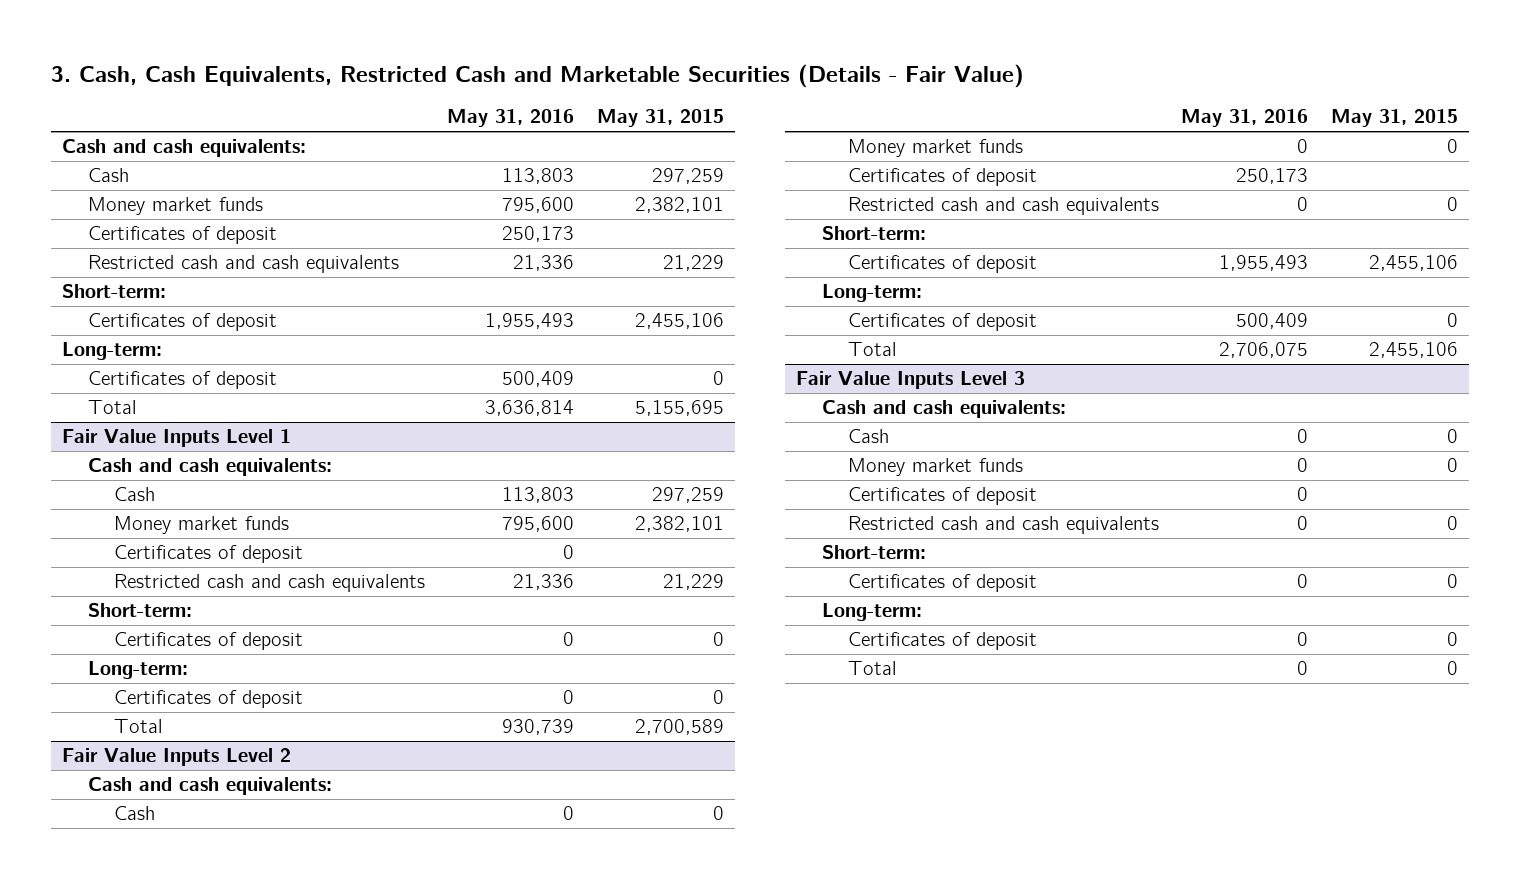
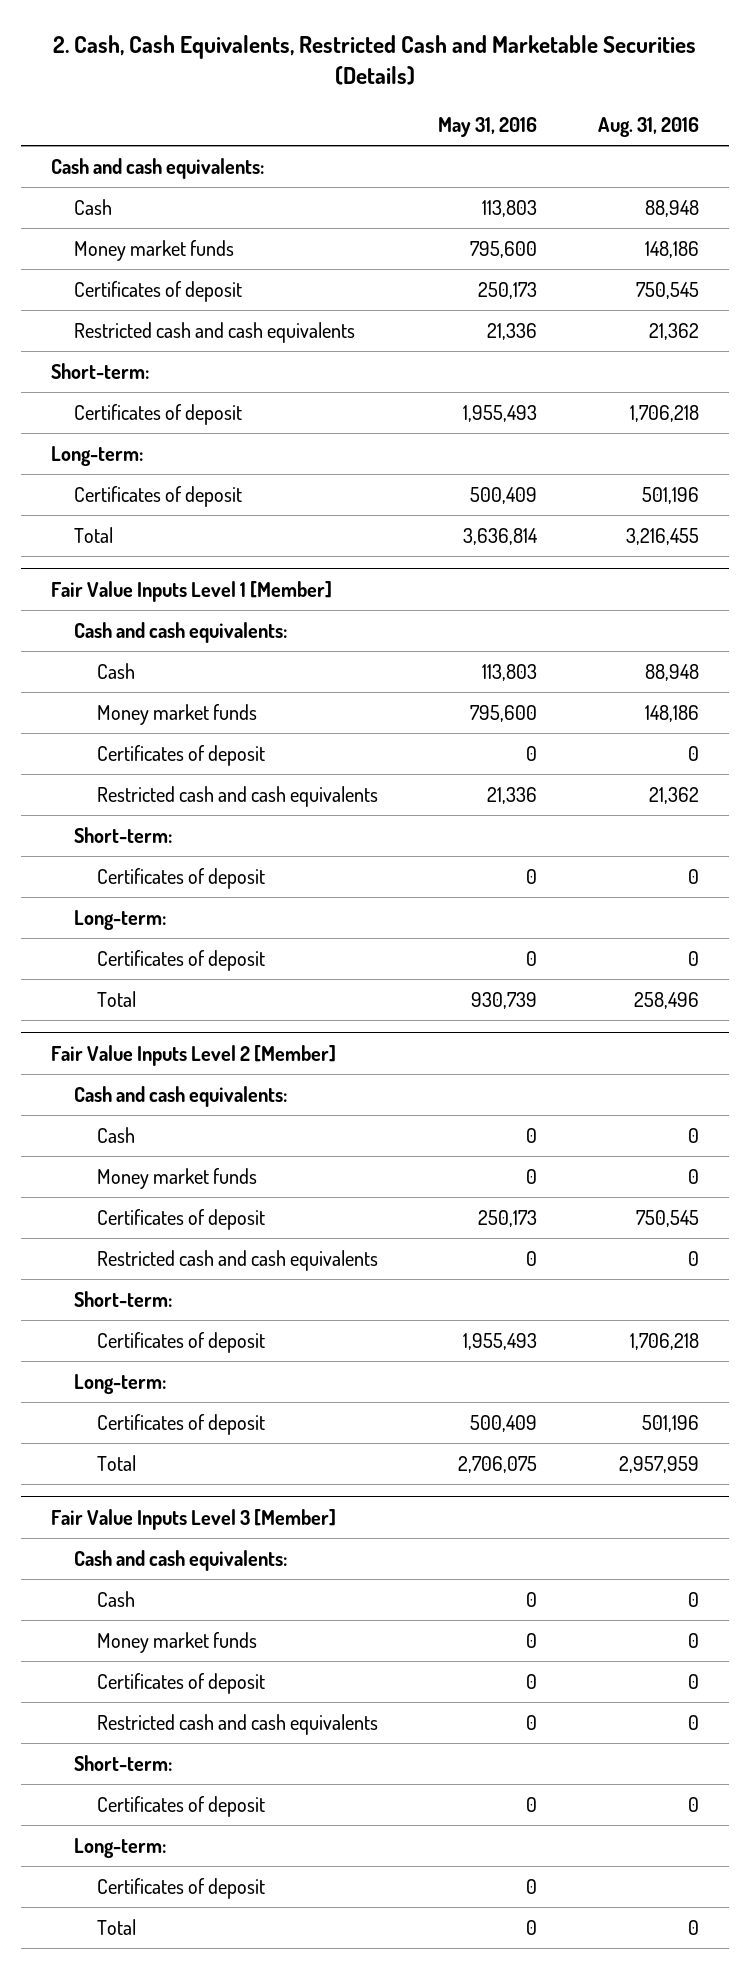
- 3. Cash, Cash Equivalents, Restricted Cash and Marketable Securities (Details - Fair Value)
+ 2. Cash, Cash Equivalents, Restricted Cash and Marketable Securities (Details)
- | May 31, 2016 | May 31, 2015
+ | May 31, 2016 | Aug. 31, 2016
- Fair Value Inputs Level 1
+ Fair Value Inputs Level 1 [Member]
- Fair Value Inputs Level 2
+ Fair Value Inputs Level 2 [Member]
- Fair Value Inputs Level 3
+ Fair Value Inputs Level 3 [Member]

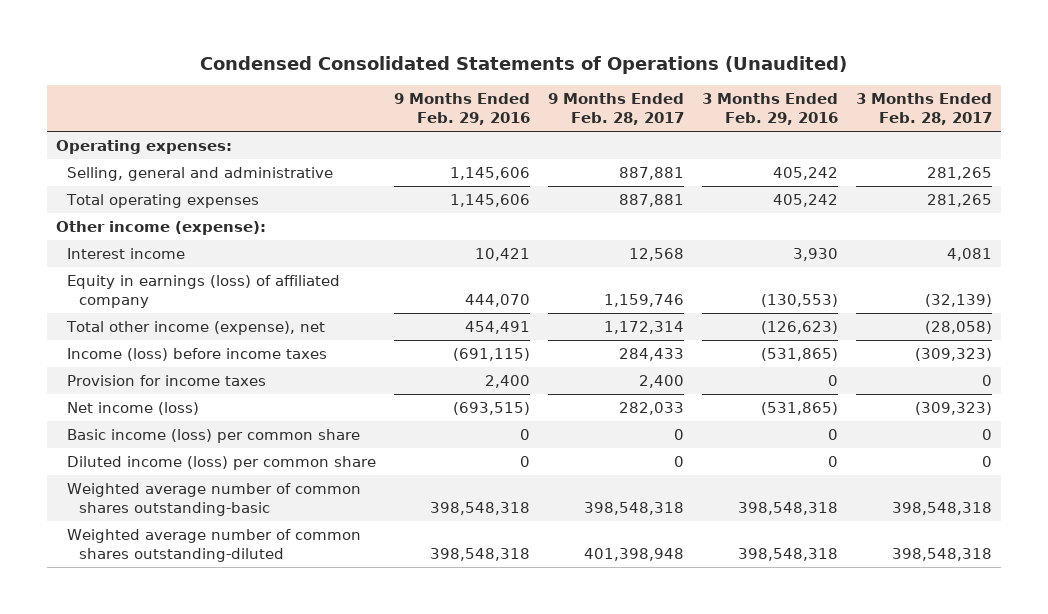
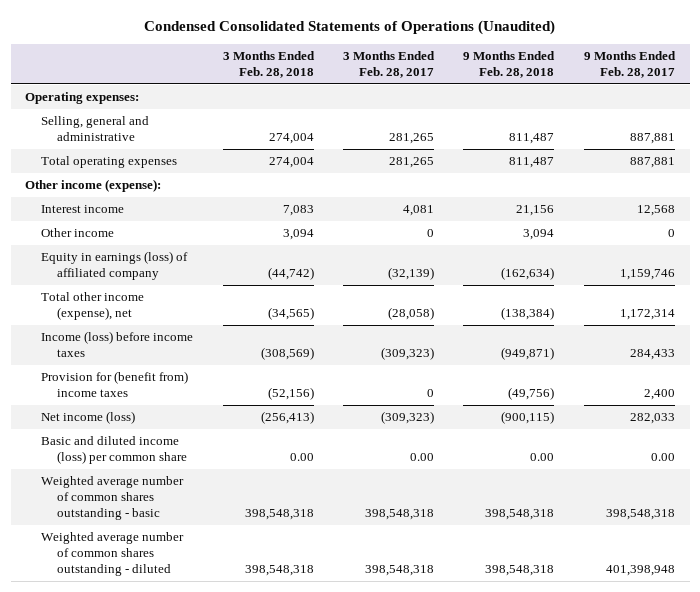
- | 9 Months Ended Feb. 29, 2016 | 9 Months Ended Feb. 28, 2017 | 3 Months Ended Feb. 29, 2016 | 3 Months Ended Feb. 28, 2017
+ | 3 Months Ended Feb. 28, 2018 | 3 Months Ended Feb. 28, 2017 | 9 Months Ended Feb. 28, 2018 | 9 Months Ended Feb. 28, 2017
+ Other income | 3,094 | 0 | 3,094 | 0
- Provision for income taxes | 2,400 | 2,400 | 0 | 0
+ Provision for (benefit from) income taxes | (52,156) | 0 | (49,756) | 2,400
- Basic income (loss) per common share | 0 | 0 | 0 | 0
- Diluted income (loss) per common share | 0 | 0 | 0 | 0
- Weighted average number of common shares outstanding-basic | 398,548,318 | 398,548,318 | 398,548,318 | 398,548,318
- Weighted average number of common shares outstanding-diluted | 398,548,318 | 401,398,948 | 398,548,318 | 398,548,318
+ Basic and diluted income (loss) per common share | 0.00 | 0.00 | 0.00 | 0.00
+ Weighted average number of common shares outstanding - basic | 398,548,318 | 398,548,318 | 398,548,318 | 398,548,318
+ Weighted average number of common shares outstanding - diluted | 398,548,318 | 398,548,318 | 398,548,318 | 401,398,948

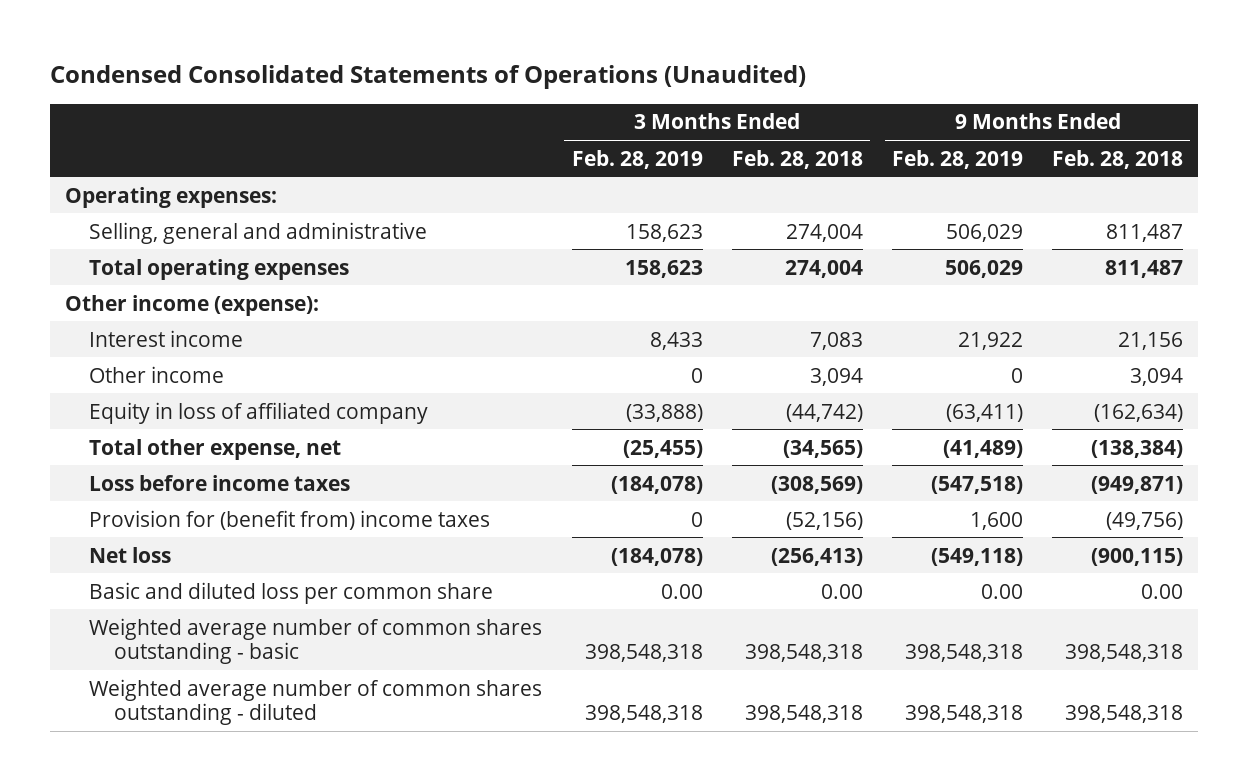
- | 3 Months Ended Feb. 28, 2018 | 3 Months Ended Feb. 28, 2017 | 9 Months Ended Feb. 28, 2018 | 9 Months Ended Feb. 28, 2017
+ | 3 Months Ended Feb. 28, 2019 | 3 Months Ended Feb. 28, 2018 | 9 Months Ended Feb. 28, 2019 | 9 Months Ended Feb. 28, 2018
- Equity in earnings (loss) of affiliated company | (44,742) | (32,139) | (162,634) | 1,159,746
- Total other income (expense), net | (34,565) | (28,058) | (138,384) | 1,172,314
- Income (loss) before income taxes | (308,569) | (309,323) | (949,871) | 284,433
+ Equity in loss of affiliated company | (33,888) | (44,742) | (63,411) | (162,634)
+ Total other expense, net | (25,455) | (34,565) | (41,489) | (138,384)
+ Loss before income taxes | (184,078) | (308,569) | (547,518) | (949,871)
- Net income (loss) | (256,413) | (309,323) | (900,115) | 282,033
- Basic and diluted income (loss) per common share | 0.00 | 0.00 | 0.00 | 0.00
+ Net loss | (184,078) | (256,413) | (549,118) | (900,115)
+ Basic and diluted loss per common share | 0.00 | 0.00 | 0.00 | 0.00

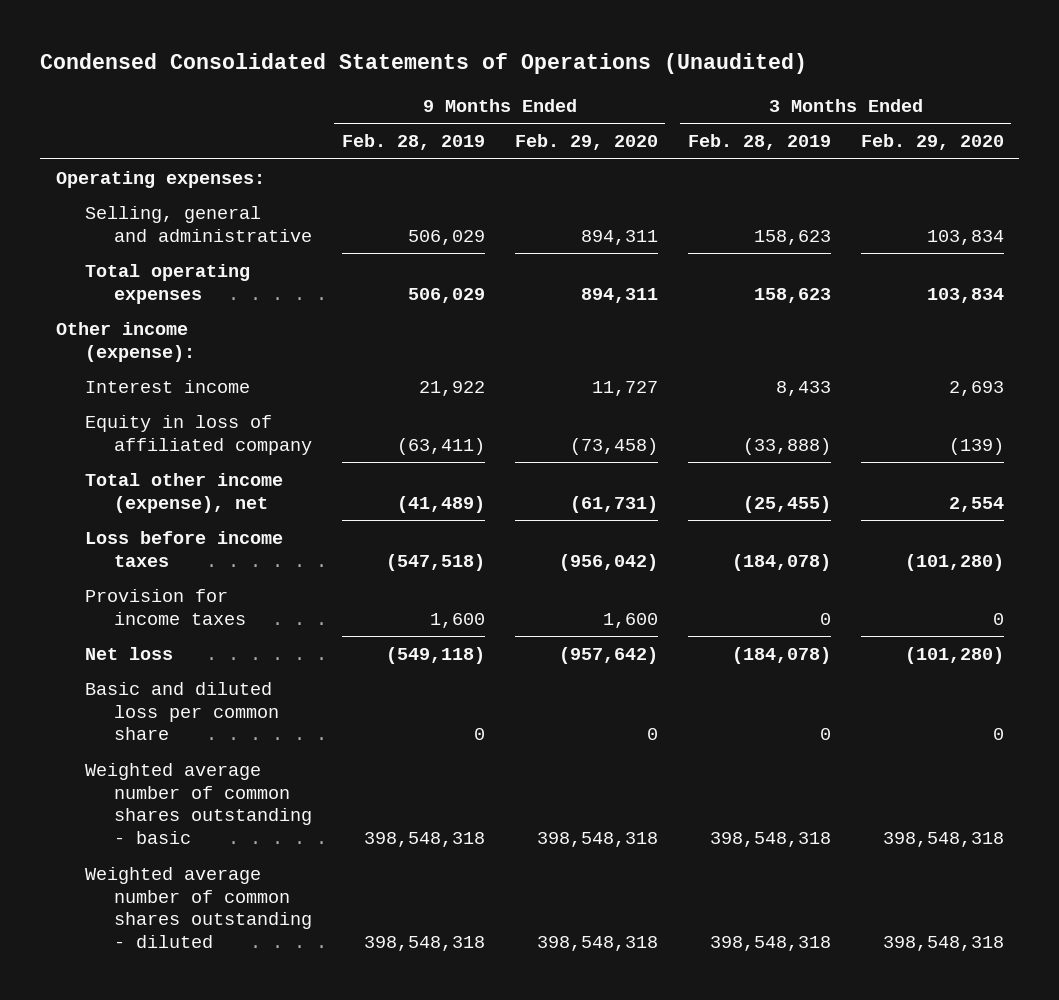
- | 3 Months Ended Feb. 28, 2019 | 3 Months Ended Feb. 28, 2018 | 9 Months Ended Feb. 28, 2019 | 9 Months Ended Feb. 28, 2018
+ | 9 Months Ended Feb. 28, 2019 | 9 Months Ended Feb. 29, 2020 | 3 Months Ended Feb. 28, 2019 | 3 Months Ended Feb. 29, 2020
- Other income | 0 | 3,094 | 0 | 3,094
- Total other expense, net | (25,455) | (34,565) | (41,489) | (138,384)
+ Total other income (expense), net | (41,489) | (61,731) | (25,455) | 2,554
- Provision for (benefit from) income taxes | 0 | (52,156) | 1,600 | (49,756)
+ Provision for income taxes | 1,600 | 1,600 | 0 | 0
- Basic and diluted loss per common share | 0.00 | 0.00 | 0.00 | 0.00
+ Basic and diluted loss per common share | 0 | 0 | 0 | 0

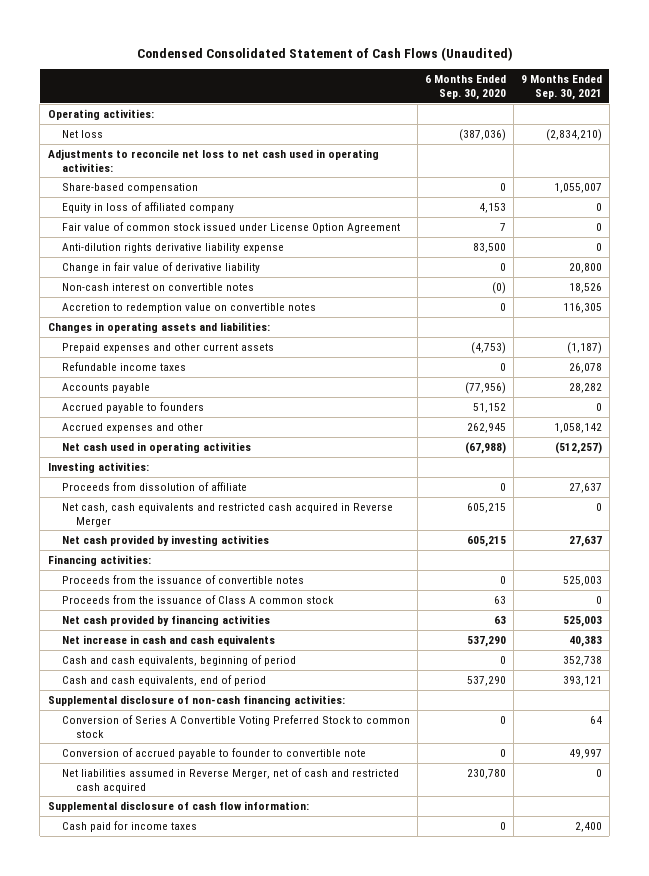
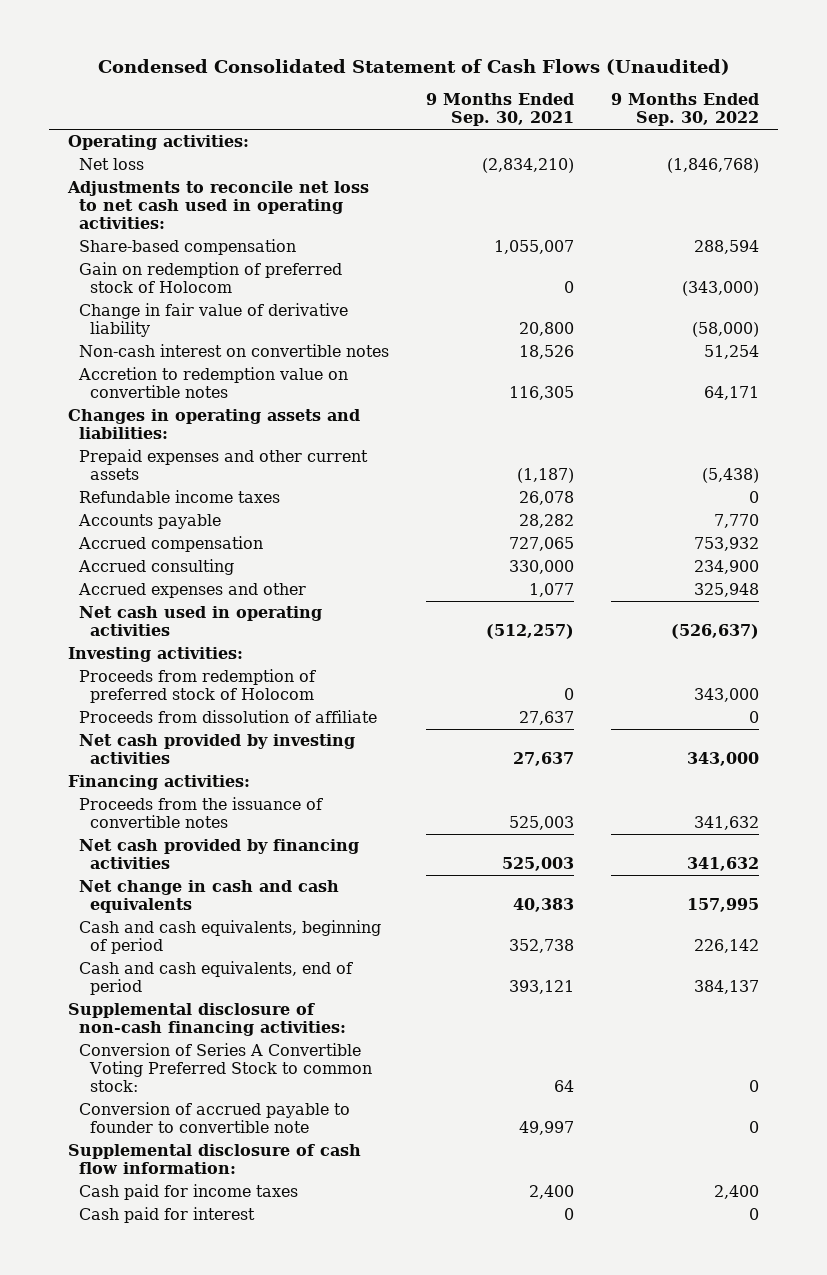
- | 6 Months Ended Sep. 30, 2020 | 9 Months Ended Sep. 30, 2021
+ | 9 Months Ended Sep. 30, 2021 | 9 Months Ended Sep. 30, 2022
- Equity in loss of affiliated company | 4,153 | 0
- Fair value of common stock issued under License Option Agreement | 7 | 0
- Anti-dilution rights derivative liability expense | 83,500 | 0
+ Gain on redemption of preferred stock of Holocom | 0 | (343,000)
- Accrued payable to founders | 51,152 | 0
- Accrued expenses and other | 262,945 | 1,058,142
+ Accrued compensation | 727,065 | 753,932
+ Accrued consulting | 330,000 | 234,900
+ Accrued expenses and other | 1,077 | 325,948
+ Proceeds from redemption of preferred stock of Holocom | 0 | 343,000
- Net cash, cash equivalents and restricted cash acquired in Reverse Merger | 605,215 | 0
- Proceeds from the issuance of Class A common stock | 63 | 0
- Net increase in cash and cash equivalents | 537,290 | 40,383
+ Net change in cash and cash equivalents | 40,383 | 157,995
- Conversion of Series A Convertible Voting Preferred Stock to common stock | 0 | 64
+ Conversion of Series A Convertible Voting Preferred Stock to common stock: | 64 | 0
- Net liabilities assumed in Reverse Merger, net of cash and restricted cash acquired | 230,780 | 0
+ Cash paid for interest | 0 | 0

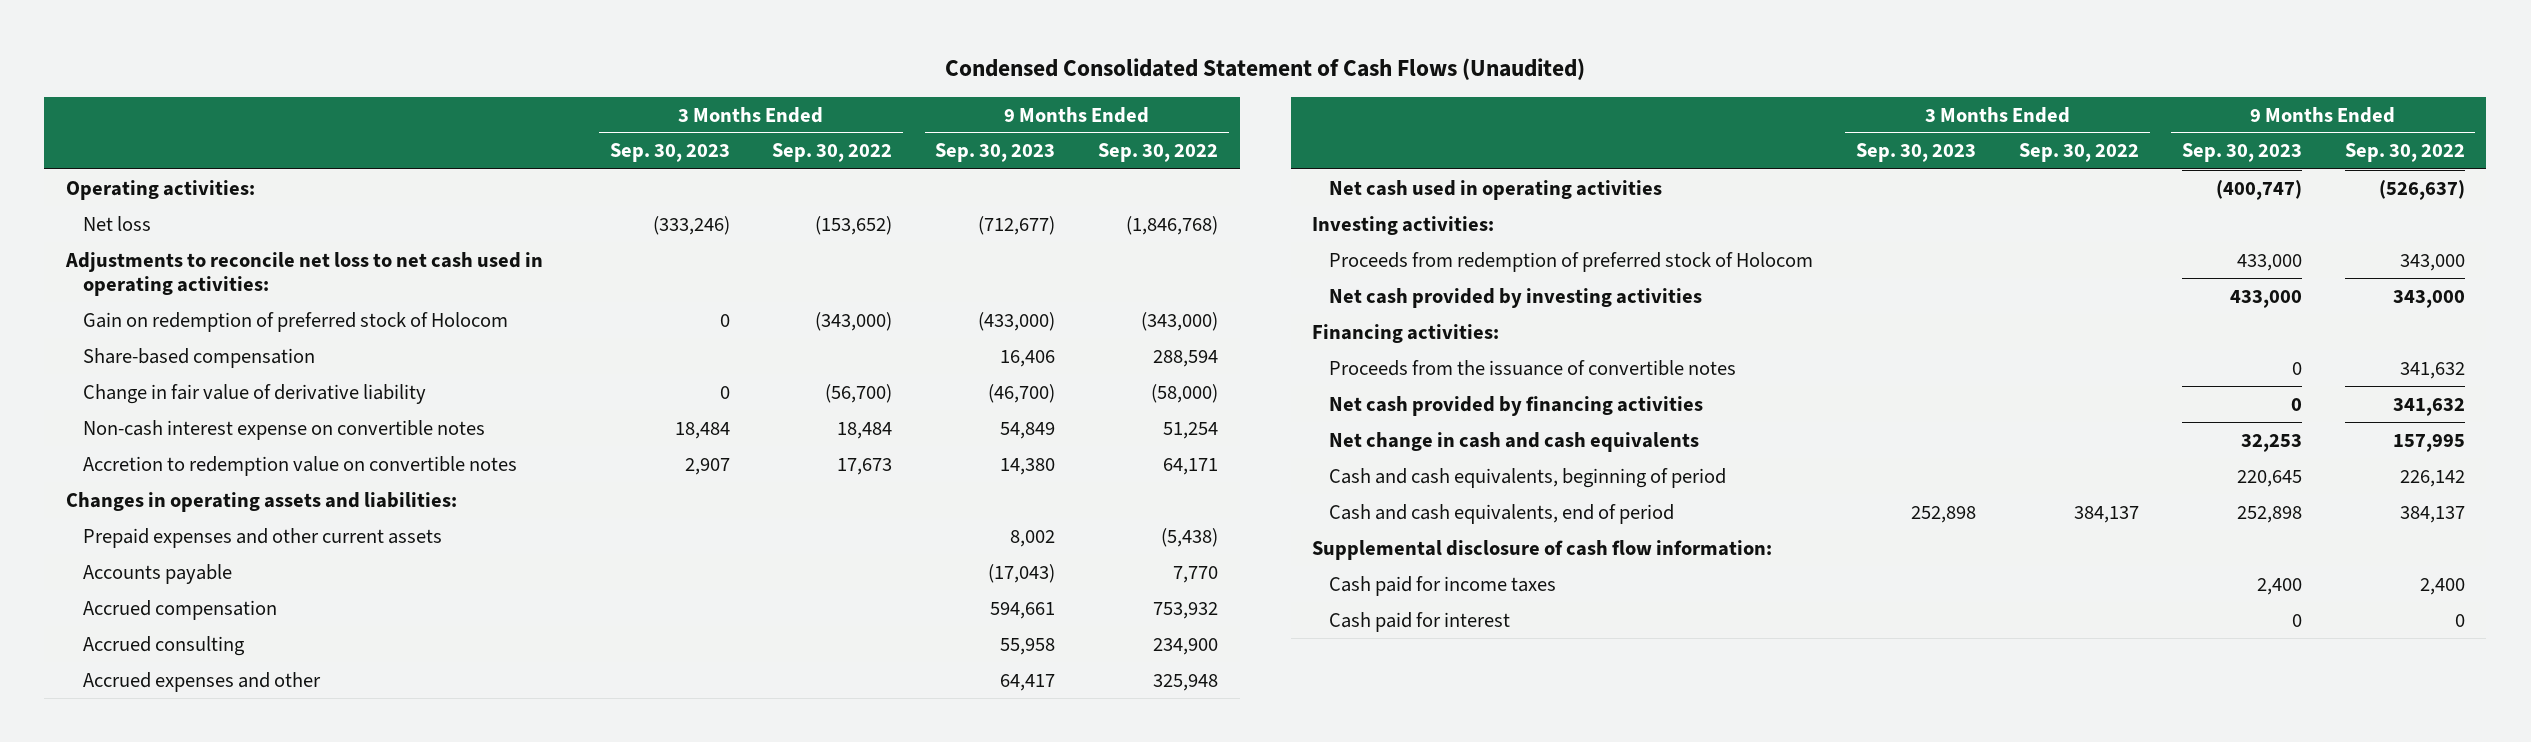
- | 9 Months Ended Sep. 30, 2021 | 9 Months Ended Sep. 30, 2022
+ | 3 Months Ended Sep. 30, 2023 | 3 Months Ended Sep. 30, 2022 | 9 Months Ended Sep. 30, 2023 | 9 Months Ended Sep. 30, 2022
moved down: Share-based compensation | | | 16,406 | 288,594
- Non-cash interest on convertible notes | 18,526 | 51,254
+ Non-cash interest expense on convertible notes | 18,484 | 18,484 | 54,849 | 51,254
- Refundable income taxes | 26,078 | 0
- Proceeds from dissolution of affiliate | 27,637 | 0
- Supplemental disclosure of non-cash financing activities:
- Conversion of Series A Convertible Voting Preferred Stock to common stock: | 64 | 0
- Conversion of accrued payable to founder to convertible note | 49,997 | 0

